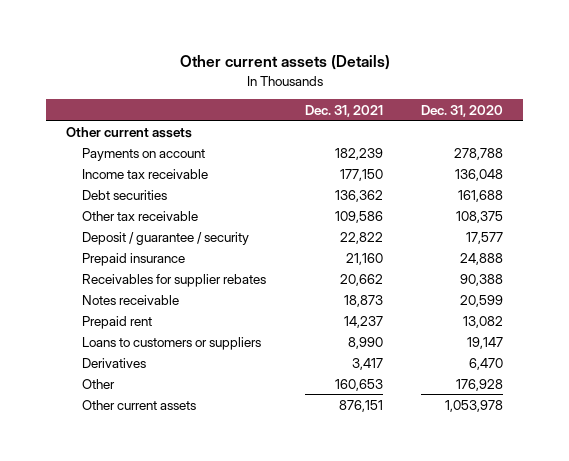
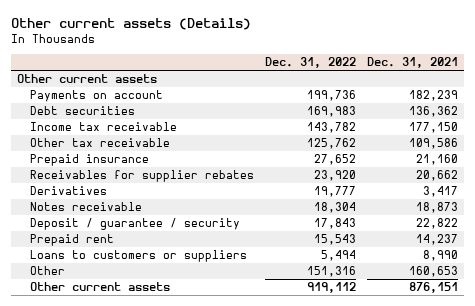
- | Dec. 31, 2021 | Dec. 31, 2020
+ | Dec. 31, 2022 | Dec. 31, 2021
moved down: Income tax receivable | 143,782 | 177,150
moved up: Derivatives | 19,777 | 3,417
moved down: Deposit / guarantee / security | 17,843 | 22,822

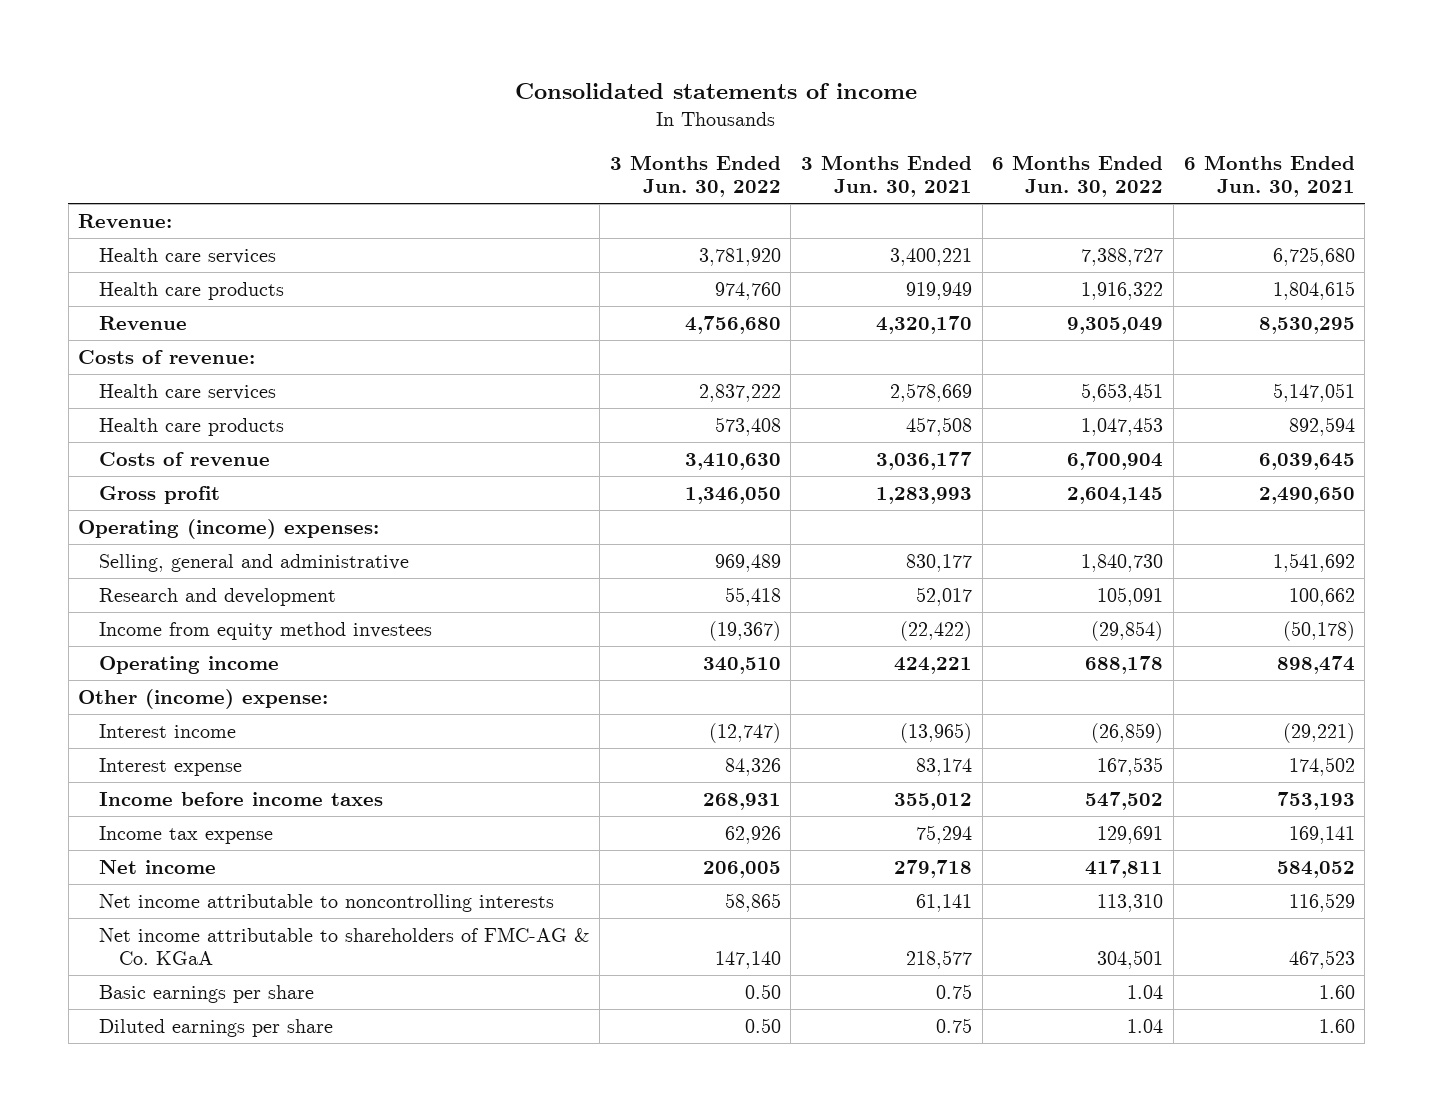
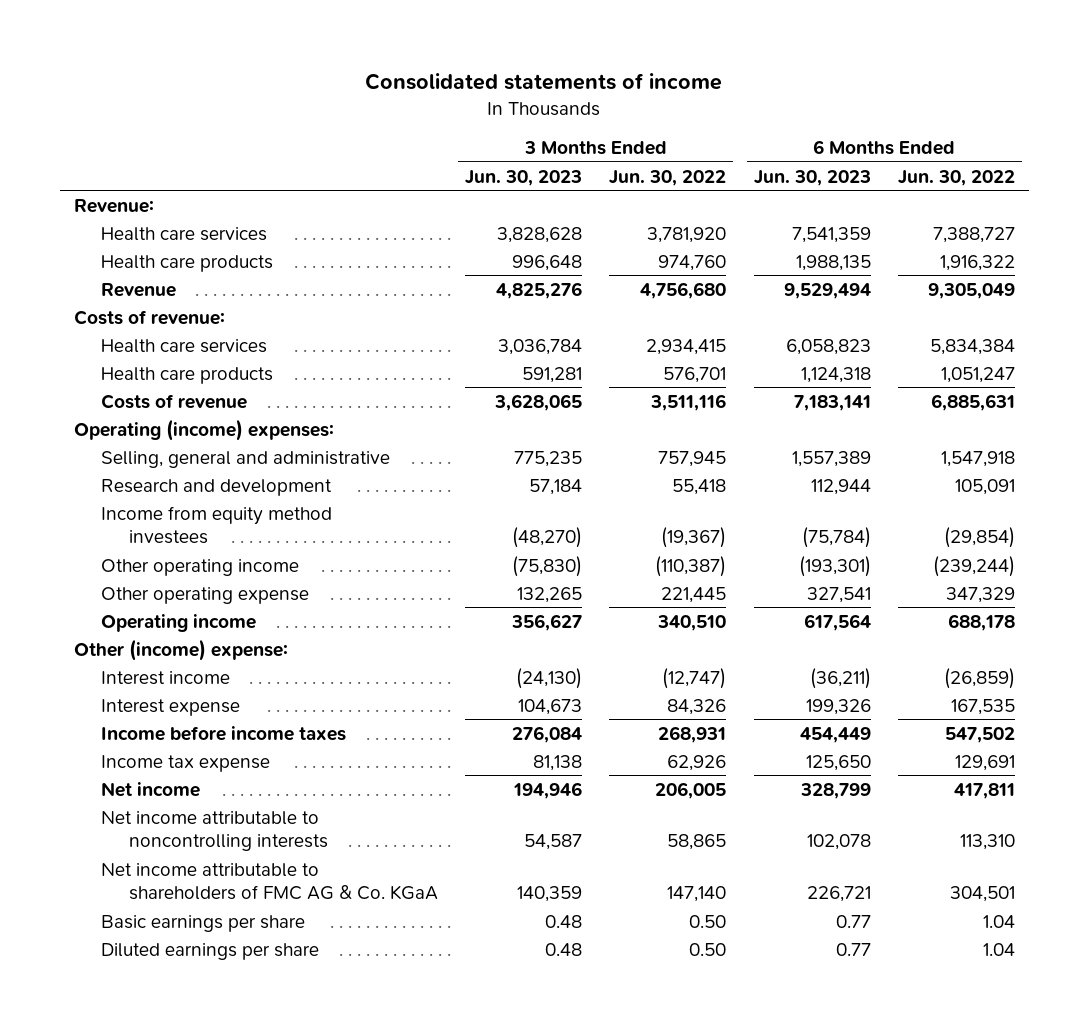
- | 3 Months Ended Jun. 30, 2022 | 3 Months Ended Jun. 30, 2021 | 6 Months Ended Jun. 30, 2022 | 6 Months Ended Jun. 30, 2021
+ | 3 Months Ended Jun. 30, 2023 | 3 Months Ended Jun. 30, 2022 | 6 Months Ended Jun. 30, 2023 | 6 Months Ended Jun. 30, 2022
- Health care services | 2,837,222 | 2,578,669 | 5,653,451 | 5,147,051
- Health care products | 573,408 | 457,508 | 1,047,453 | 892,594
- Costs of revenue | 3,410,630 | 3,036,177 | 6,700,904 | 6,039,645
- Gross profit | 1,346,050 | 1,283,993 | 2,604,145 | 2,490,650
+ Health care services | 3,036,784 | 2,934,415 | 6,058,823 | 5,834,384
+ Health care products | 591,281 | 576,701 | 1,124,318 | 1,051,247
+ Costs of revenue | 3,628,065 | 3,511,116 | 7,183,141 | 6,885,631
- Selling, general and administrative | 969,489 | 830,177 | 1,840,730 | 1,541,692
+ Selling, general and administrative | 775,235 | 757,945 | 1,557,389 | 1,547,918
+ Other operating income | (75,830) | (110,387) | (193,301) | (239,244)
+ Other operating expense | 132,265 | 221,445 | 327,541 | 347,329
- Net income attributable to shareholders of FMC-AG & Co. KGaA | 147,140 | 218,577 | 304,501 | 467,523
+ Net income attributable to shareholders of FMC AG & Co. KGaA | 140,359 | 147,140 | 226,721 | 304,501

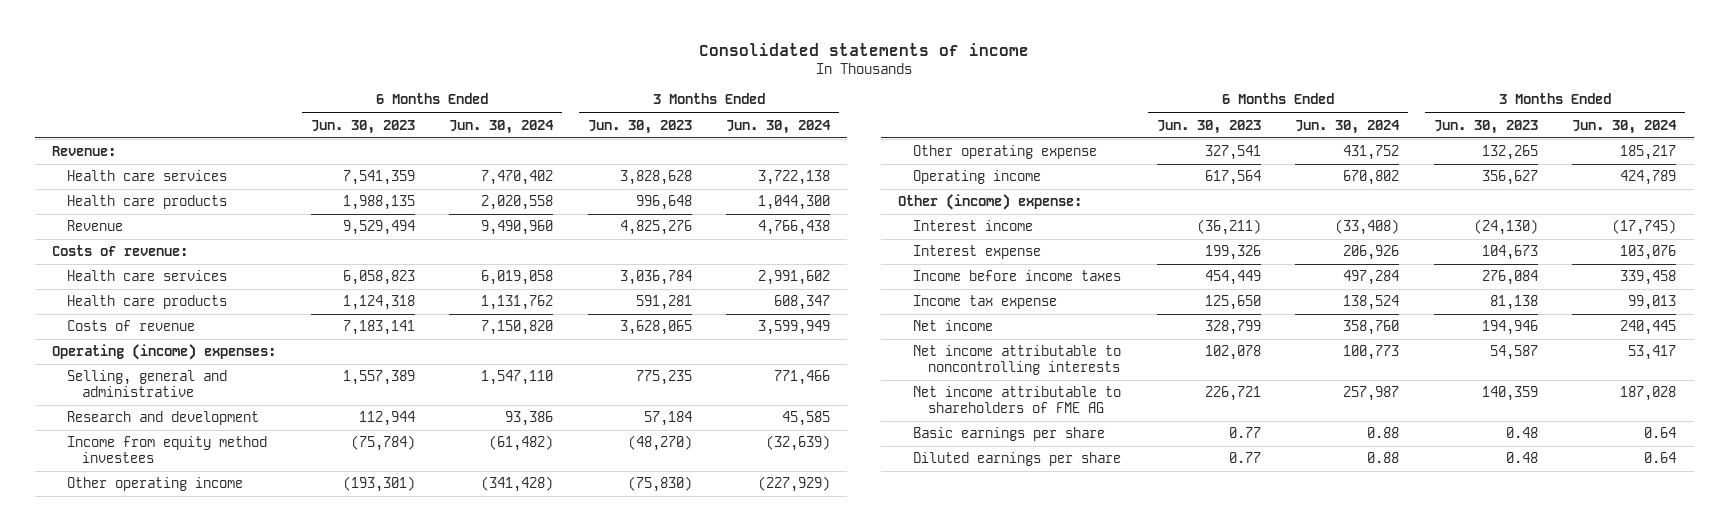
- | 3 Months Ended Jun. 30, 2023 | 3 Months Ended Jun. 30, 2022 | 6 Months Ended Jun. 30, 2023 | 6 Months Ended Jun. 30, 2022
+ | 6 Months Ended Jun. 30, 2023 | 6 Months Ended Jun. 30, 2024 | 3 Months Ended Jun. 30, 2023 | 3 Months Ended Jun. 30, 2024
- Net income attributable to shareholders of FMC AG & Co. KGaA | 140,359 | 147,140 | 226,721 | 304,501
+ Net income attributable to shareholders of FME AG | 226,721 | 257,987 | 140,359 | 187,028

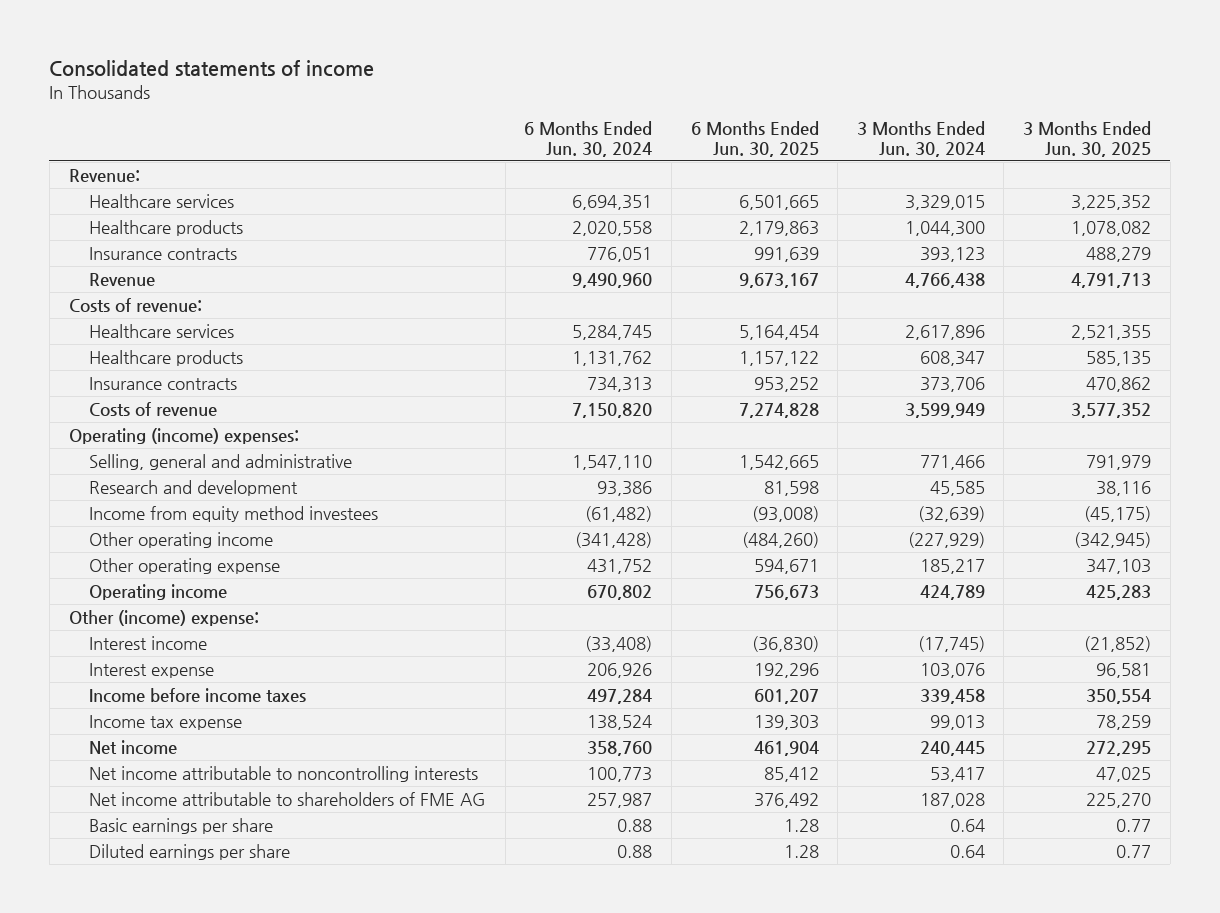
- | 6 Months Ended Jun. 30, 2023 | 6 Months Ended Jun. 30, 2024 | 3 Months Ended Jun. 30, 2023 | 3 Months Ended Jun. 30, 2024
+ | 6 Months Ended Jun. 30, 2024 | 6 Months Ended Jun. 30, 2025 | 3 Months Ended Jun. 30, 2024 | 3 Months Ended Jun. 30, 2025
- Health care services | 7,541,359 | 7,470,402 | 3,828,628 | 3,722,138
- Health care products | 1,988,135 | 2,020,558 | 996,648 | 1,044,300
+ Healthcare services | 6,694,351 | 6,501,665 | 3,329,015 | 3,225,352
+ Healthcare products | 2,020,558 | 2,179,863 | 1,044,300 | 1,078,082
+ Insurance contracts | 776,051 | 991,639 | 393,123 | 488,279
- Health care services | 6,058,823 | 6,019,058 | 3,036,784 | 2,991,602
- Health care products | 1,124,318 | 1,131,762 | 591,281 | 608,347
+ Healthcare services | 5,284,745 | 5,164,454 | 2,617,896 | 2,521,355
+ Healthcare products | 1,131,762 | 1,157,122 | 608,347 | 585,135
+ Insurance contracts | 734,313 | 953,252 | 373,706 | 470,862

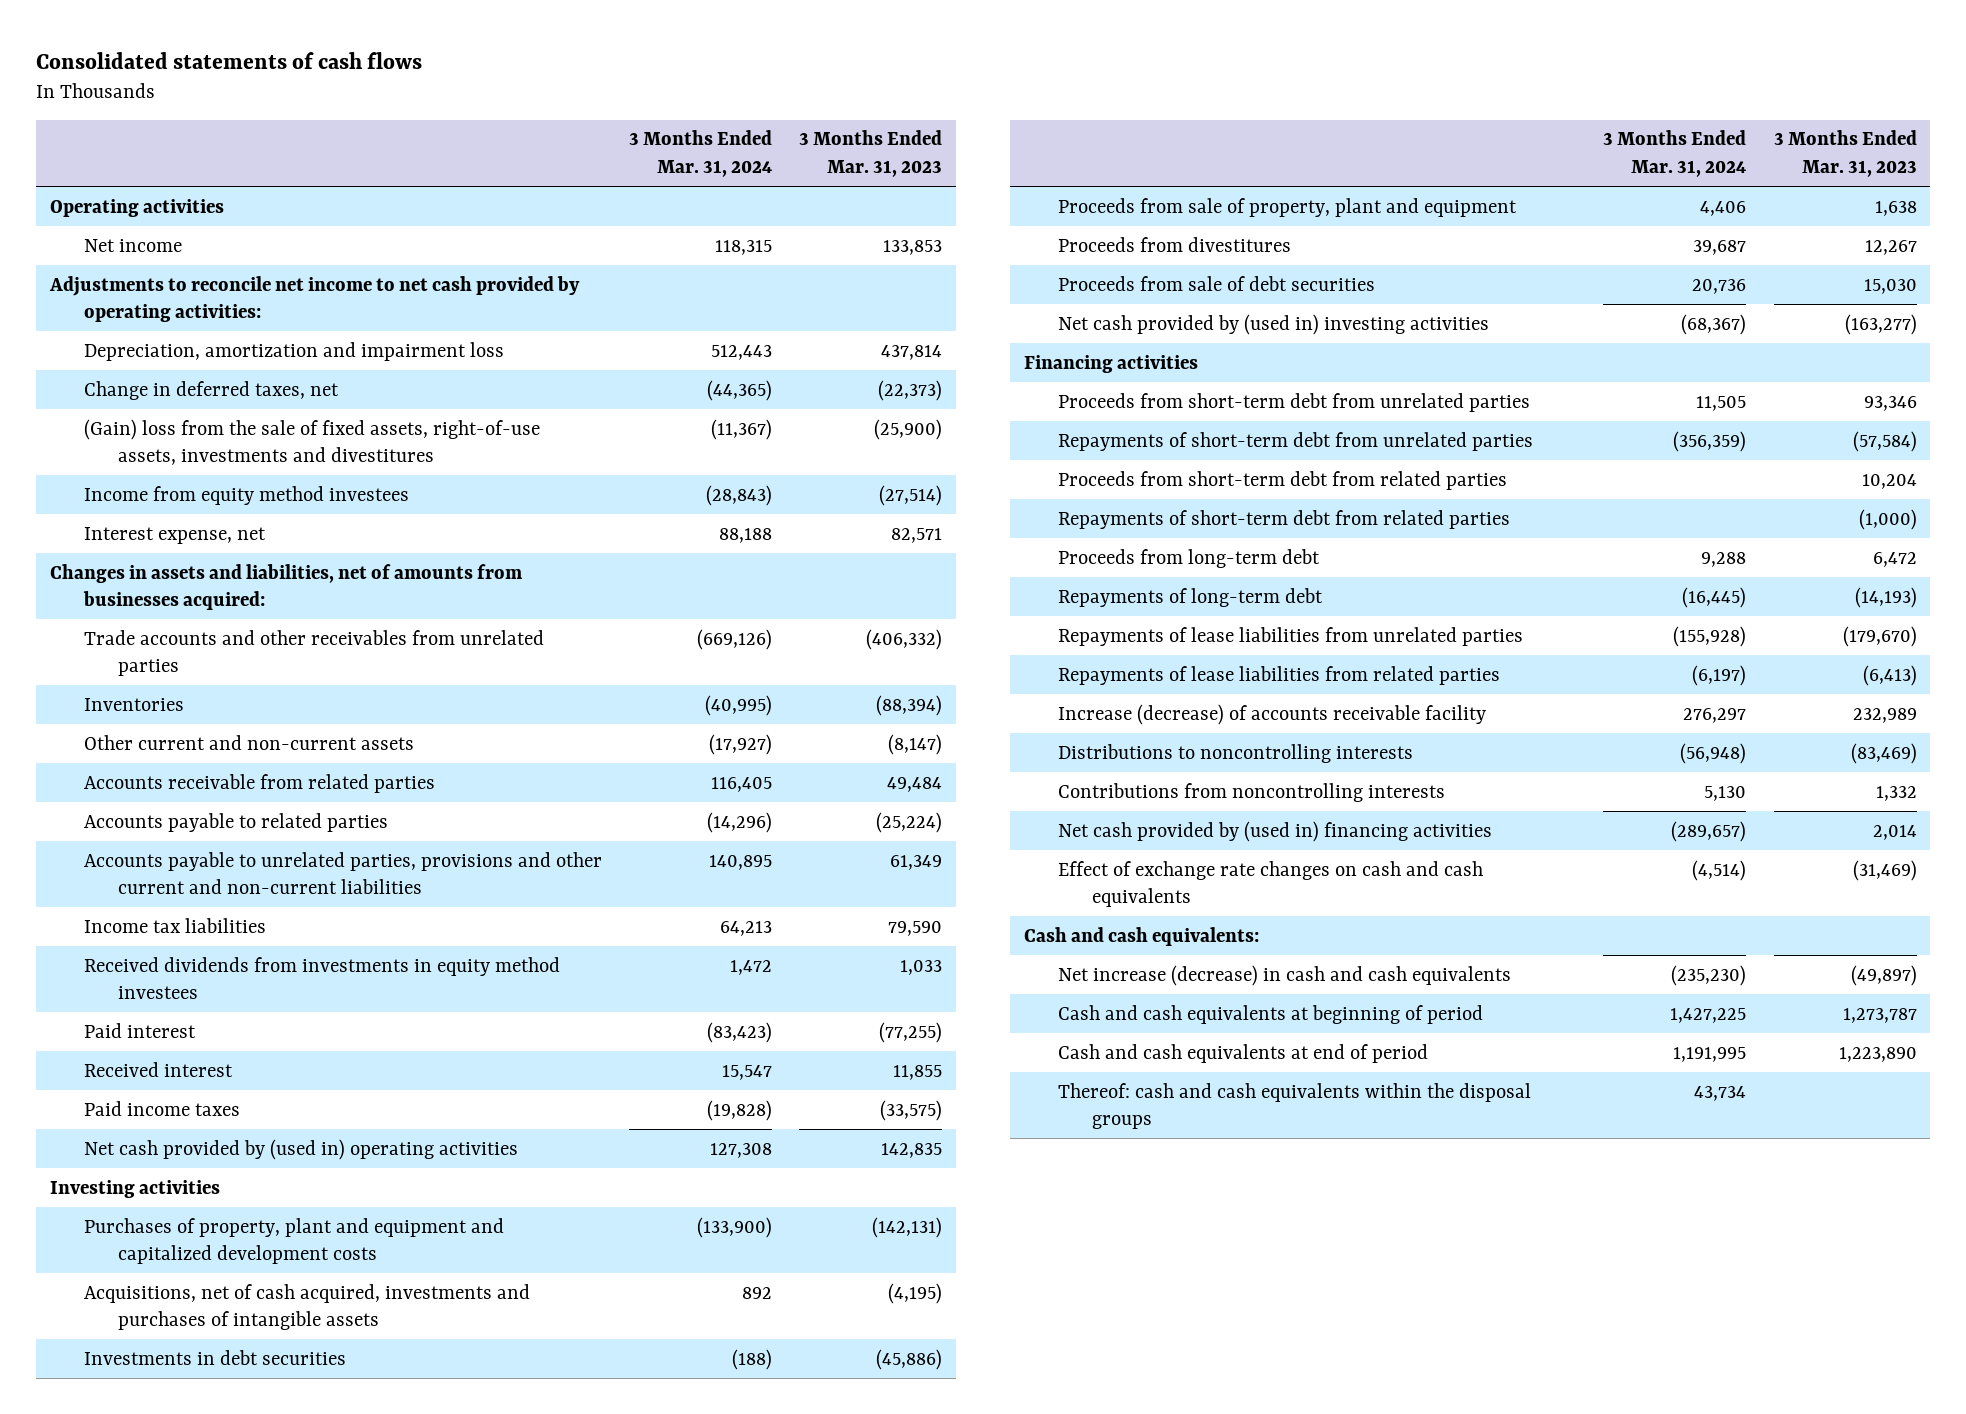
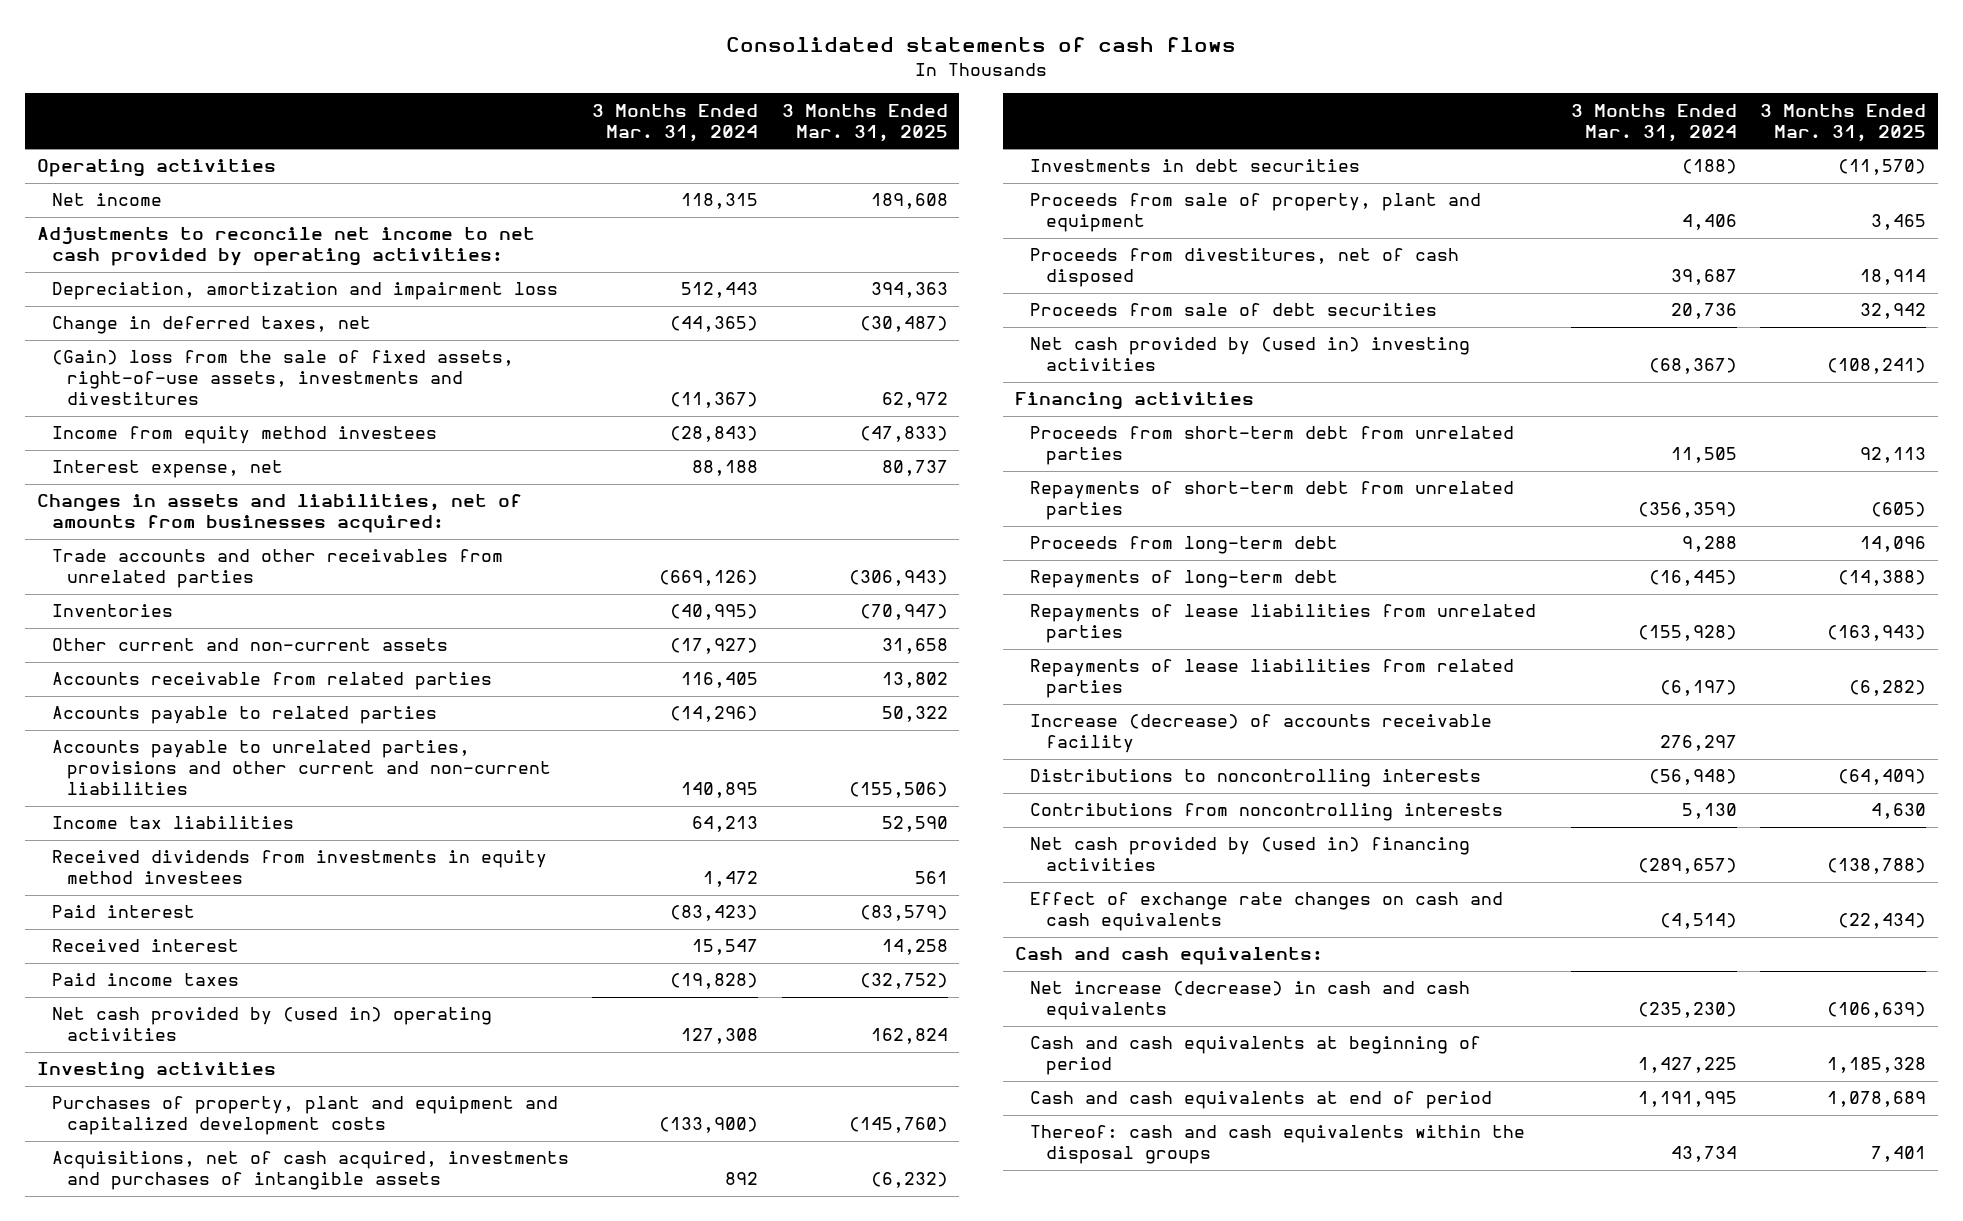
- | 3 Months Ended Mar. 31, 2024 | 3 Months Ended Mar. 31, 2023
+ | 3 Months Ended Mar. 31, 2024 | 3 Months Ended Mar. 31, 2025
- Proceeds from divestitures | 39,687 | 12,267
+ Proceeds from divestitures, net of cash disposed | 39,687 | 18,914
- Proceeds from short-term debt from related parties | | 10,204
- Repayments of short-term debt from related parties | | (1,000)

